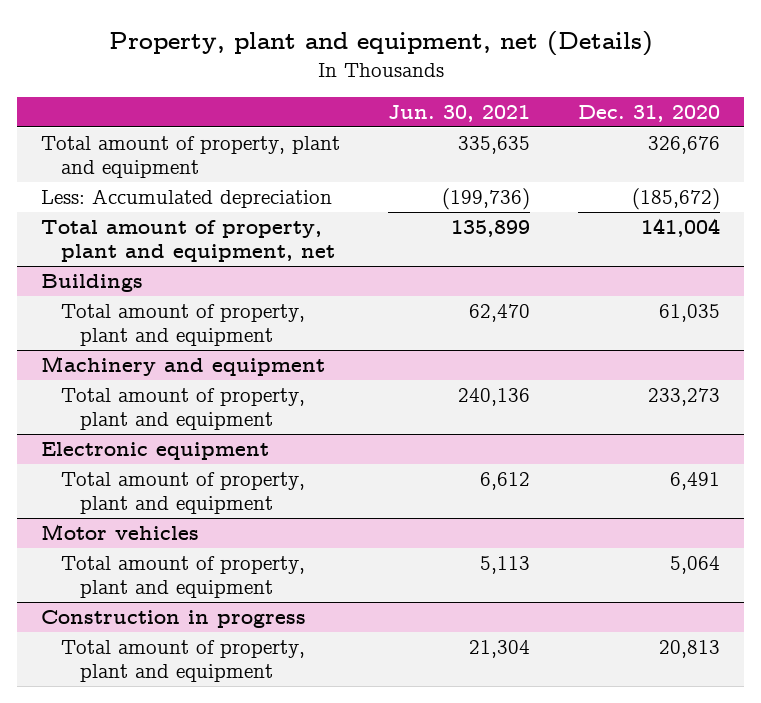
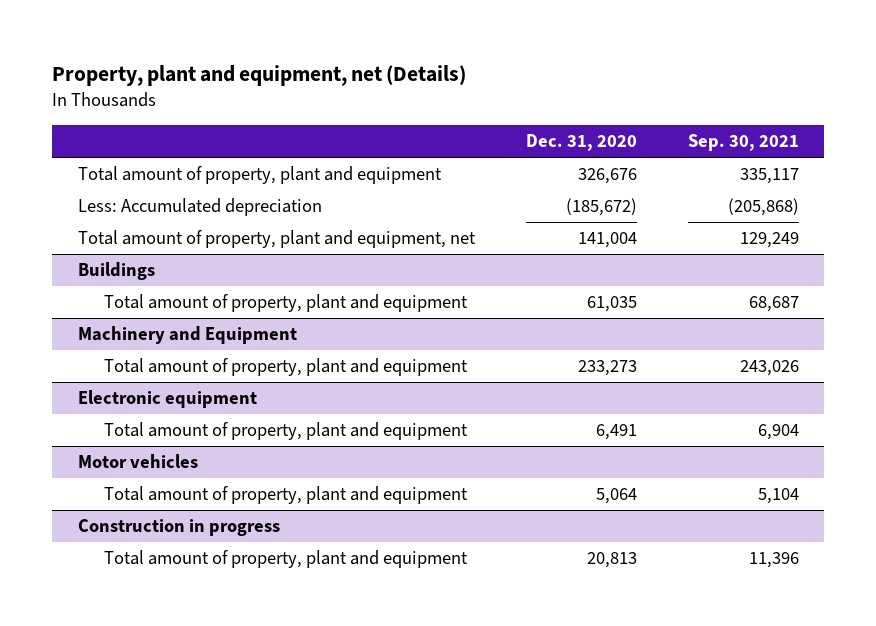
- | Jun. 30, 2021 | Dec. 31, 2020
+ | Dec. 31, 2020 | Sep. 30, 2021
- Machinery and equipment
+ Machinery and Equipment

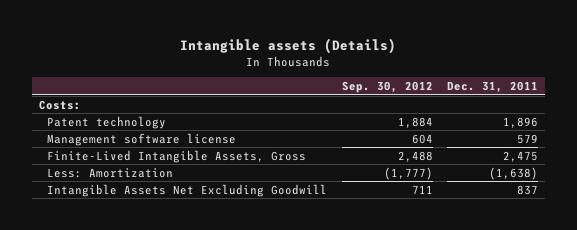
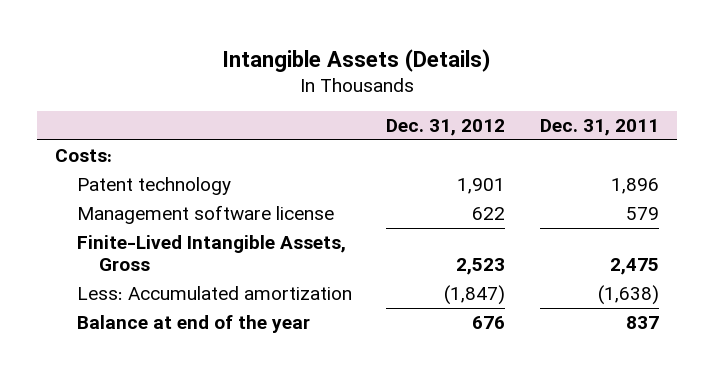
- Intangible assets (Details)
+ Intangible Assets (Details)
- | Sep. 30, 2012 | Dec. 31, 2011
+ | Dec. 31, 2012 | Dec. 31, 2011
- Less: Amortization | (1,777) | (1,638)
- Intangible Assets Net Excluding Goodwill | 711 | 837
+ Less: Accumulated amortization | (1,847) | (1,638)
+ Balance at end of the year | 676 | 837

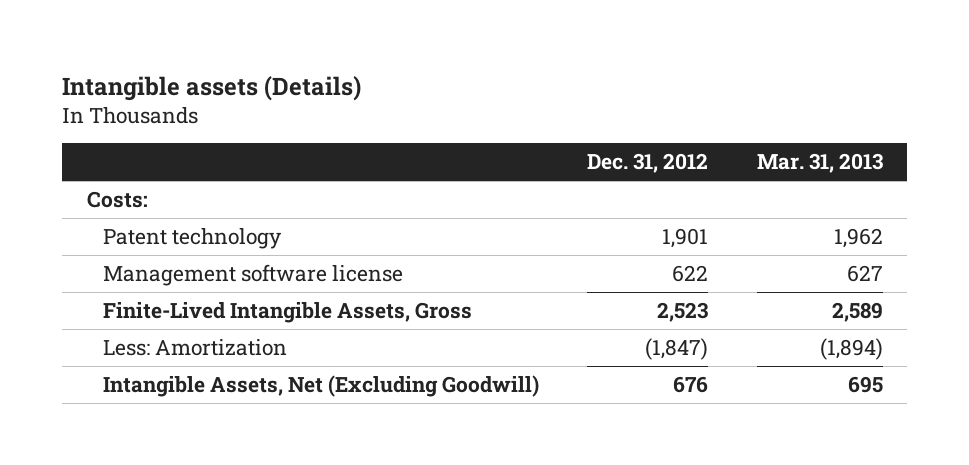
- Intangible Assets (Details)
+ Intangible assets (Details)
- | Dec. 31, 2012 | Dec. 31, 2011
+ | Dec. 31, 2012 | Mar. 31, 2013
- Less: Accumulated amortization | (1,847) | (1,638)
- Balance at end of the year | 676 | 837
+ Less: Amortization | (1,847) | (1,894)
+ Intangible Assets, Net (Excluding Goodwill) | 676 | 695

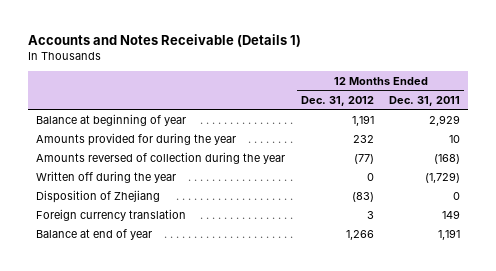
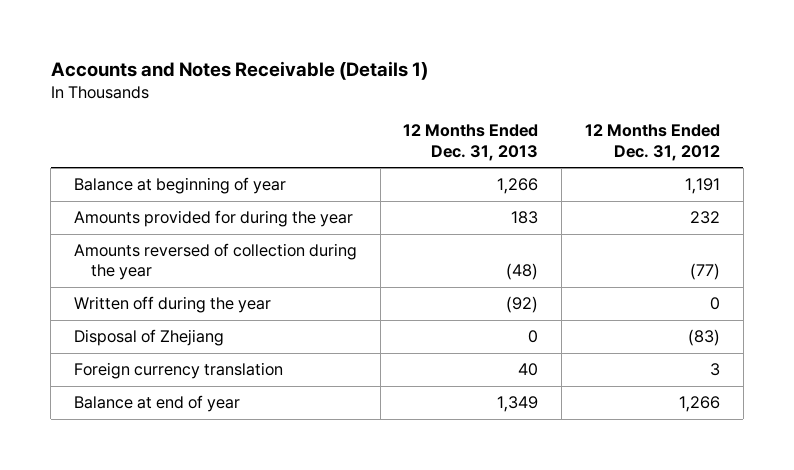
- | 12 Months Ended Dec. 31, 2012 | 12 Months Ended Dec. 31, 2011
+ | 12 Months Ended Dec. 31, 2013 | 12 Months Ended Dec. 31, 2012
- Disposition of Zhejiang | (83) | 0
+ Disposal of Zhejiang | 0 | (83)

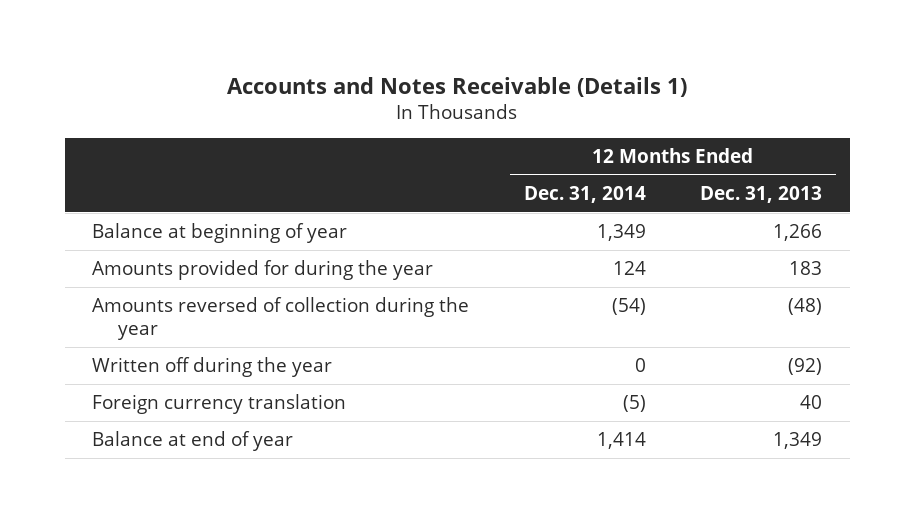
- | 12 Months Ended Dec. 31, 2013 | 12 Months Ended Dec. 31, 2012
+ | 12 Months Ended Dec. 31, 2014 | 12 Months Ended Dec. 31, 2013
- Disposal of Zhejiang | 0 | (83)

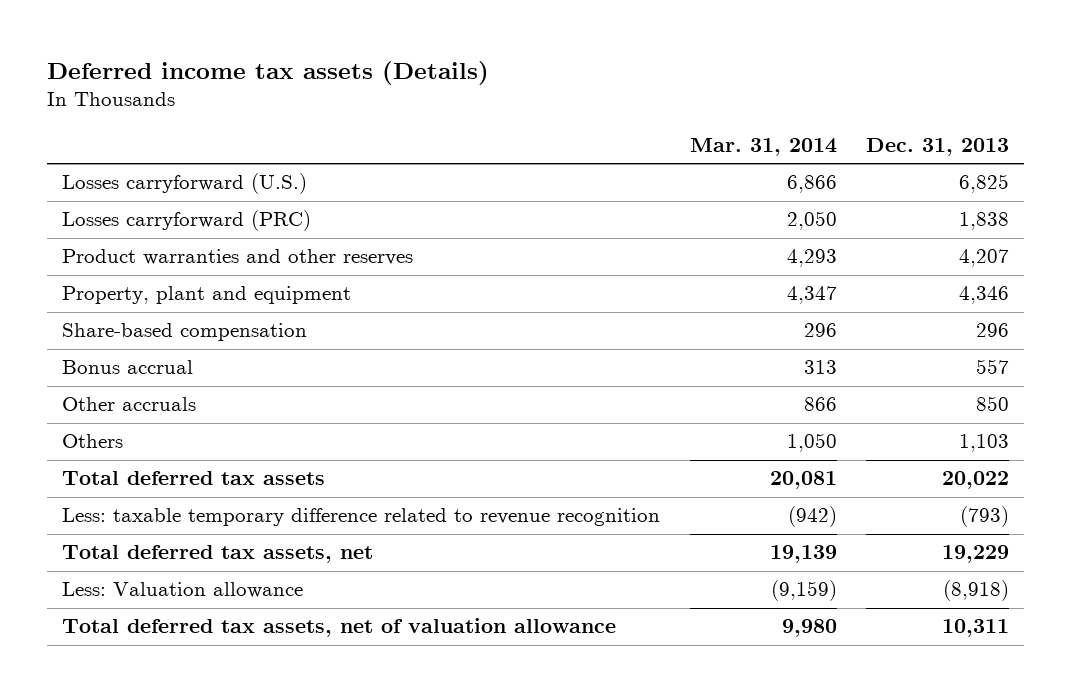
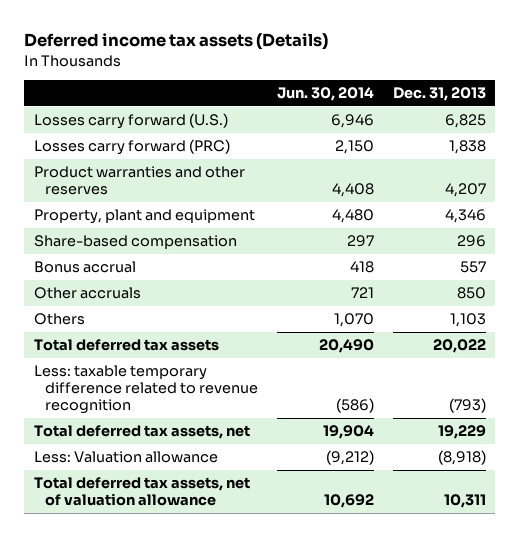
- | Mar. 31, 2014 | Dec. 31, 2013
+ | Jun. 30, 2014 | Dec. 31, 2013
- Losses carryforward (U.S.) | 6,866 | 6,825
- Losses carryforward (PRC) | 2,050 | 1,838
+ Losses carry forward (U.S.) | 6,946 | 6,825
+ Losses carry forward (PRC) | 2,150 | 1,838

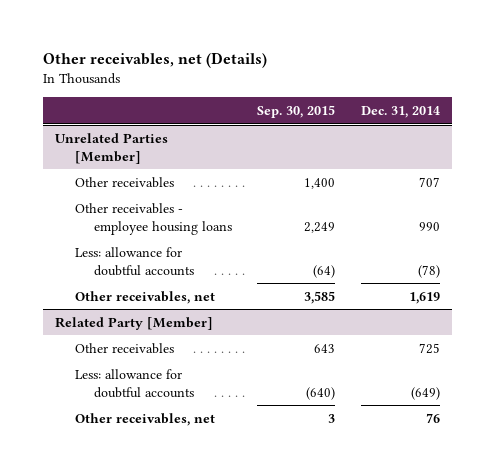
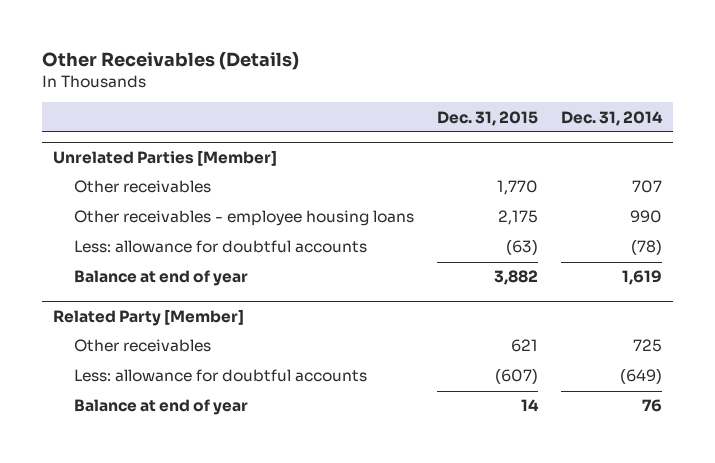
- Other receivables, net (Details)
+ Other Receivables (Details)
- | Sep. 30, 2015 | Dec. 31, 2014
+ | Dec. 31, 2015 | Dec. 31, 2014
@ Unrelated Parties [Member]
- Other receivables, net | 3,585 | 1,619
+ Balance at end of year | 3,882 | 1,619
@ Related Party [Member]
- Other receivables, net | 3 | 76
+ Balance at end of year | 14 | 76

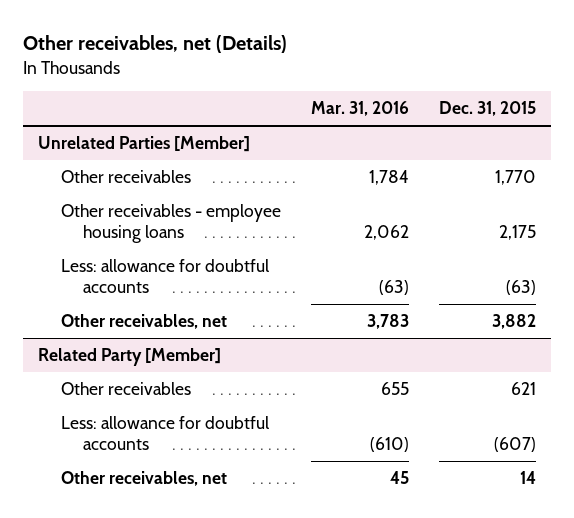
- Other Receivables (Details)
+ Other receivables, net (Details)
- | Dec. 31, 2015 | Dec. 31, 2014
+ | Mar. 31, 2016 | Dec. 31, 2015
@ Unrelated Parties [Member]
- Balance at end of year | 3,882 | 1,619
+ Other receivables, net | 3,783 | 3,882
@ Related Party [Member]
- Balance at end of year | 14 | 76
+ Other receivables, net | 45 | 14

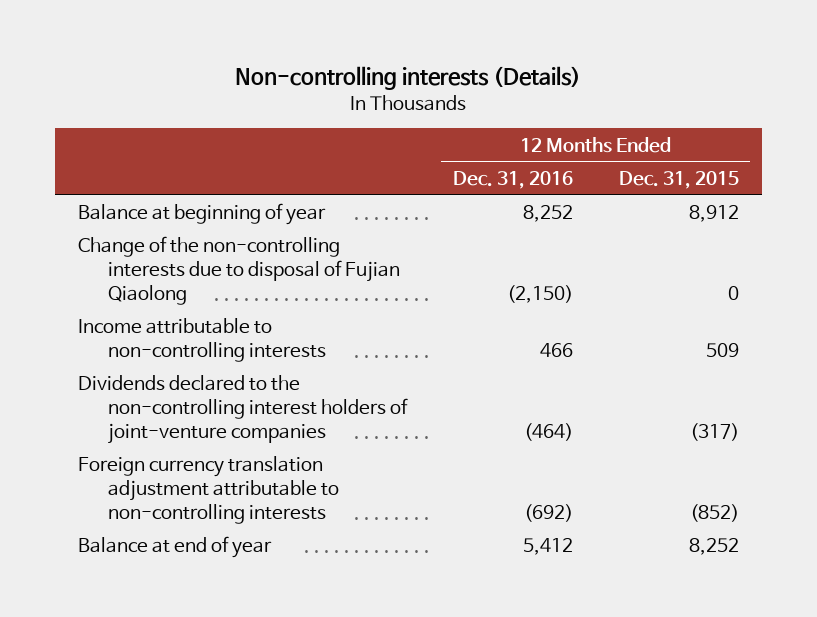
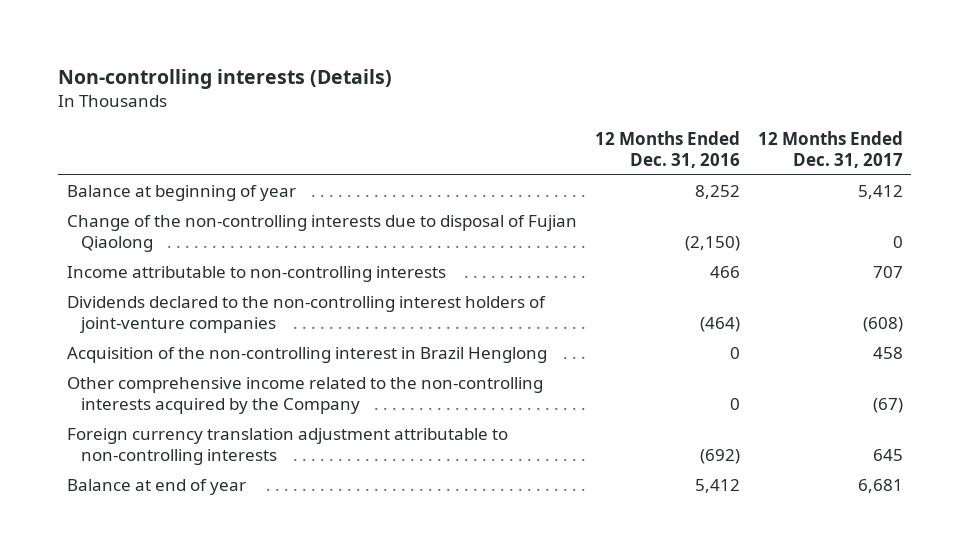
- | 12 Months Ended Dec. 31, 2016 | 12 Months Ended Dec. 31, 2015
+ | 12 Months Ended Dec. 31, 2016 | 12 Months Ended Dec. 31, 2017
+ Acquisition of the non-controlling interest in Brazil Henglong | 0 | 458
+ Other comprehensive income related to the non-controlling interests acquired by the Company | 0 | (67)

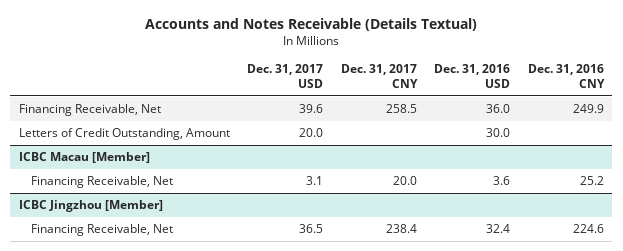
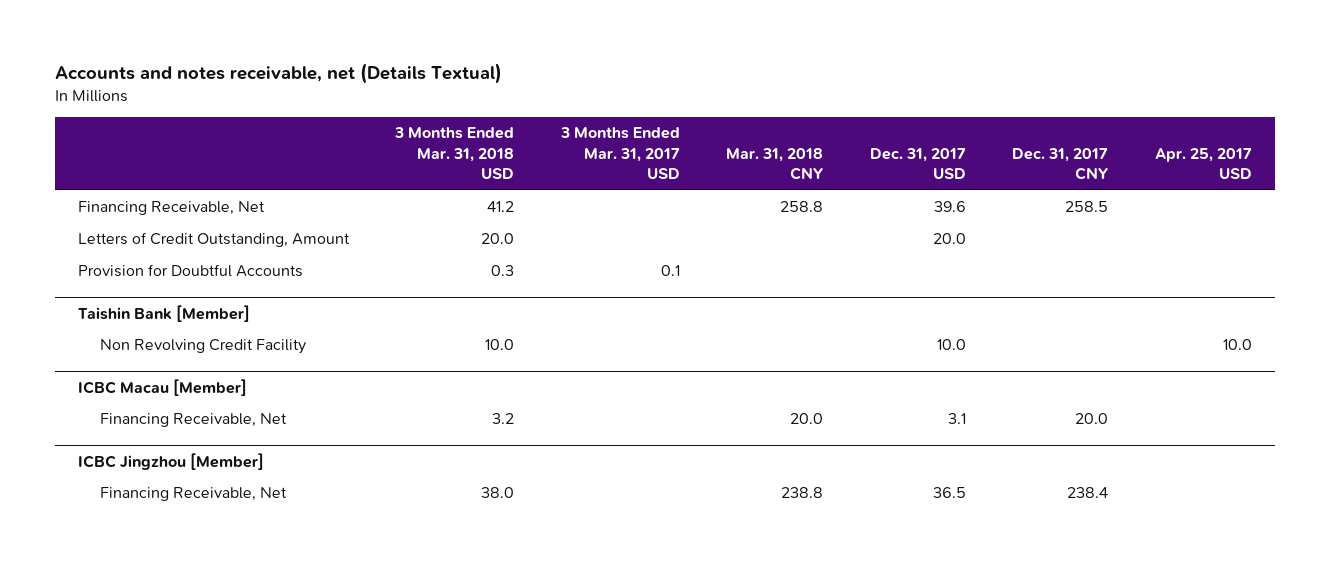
- Accounts and Notes Receivable (Details Textual)
+ Accounts and notes receivable, net (Details Textual)
- | Dec. 31, 2017 USD | Dec. 31, 2017 CNY | Dec. 31, 2016 USD | Dec. 31, 2016 CNY
+ | 3 Months Ended Mar. 31, 2018 USD | 3 Months Ended Mar. 31, 2017 USD | Mar. 31, 2018 CNY | Dec. 31, 2017 USD | Dec. 31, 2017 CNY | Apr. 25, 2017 USD
+ Provision for Doubtful Accounts | 0.3 | 0.1 | | | |
+ Taishin Bank [Member]
+ Non Revolving Credit Facility | 10.0 | | | 10.0 | | 10.0

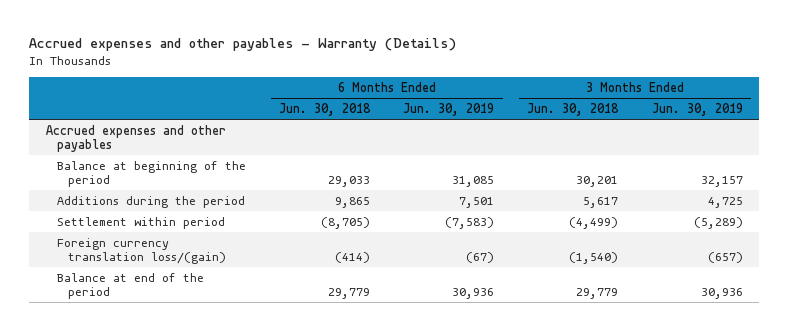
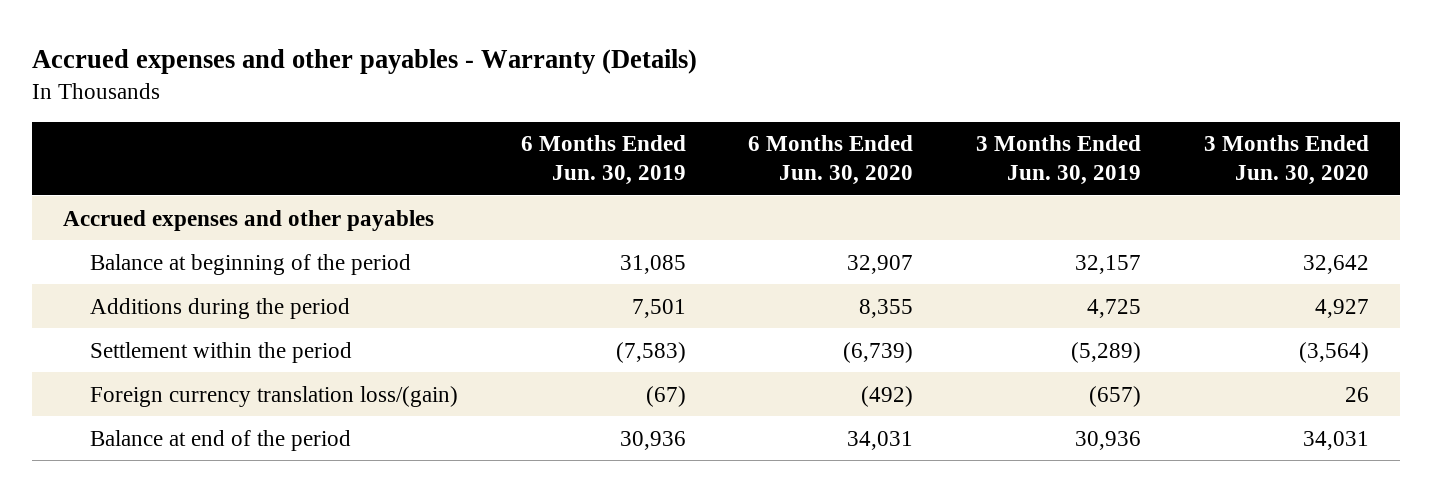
- | 6 Months Ended Jun. 30, 2018 | 6 Months Ended Jun. 30, 2019 | 3 Months Ended Jun. 30, 2018 | 3 Months Ended Jun. 30, 2019
+ | 6 Months Ended Jun. 30, 2019 | 6 Months Ended Jun. 30, 2020 | 3 Months Ended Jun. 30, 2019 | 3 Months Ended Jun. 30, 2020
- Settlement within period | (8,705) | (7,583) | (4,499) | (5,289)
+ Settlement within the period | (7,583) | (6,739) | (5,289) | (3,564)

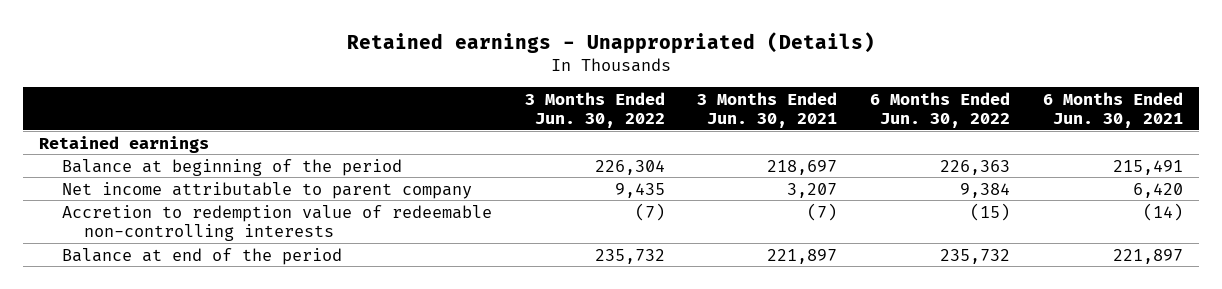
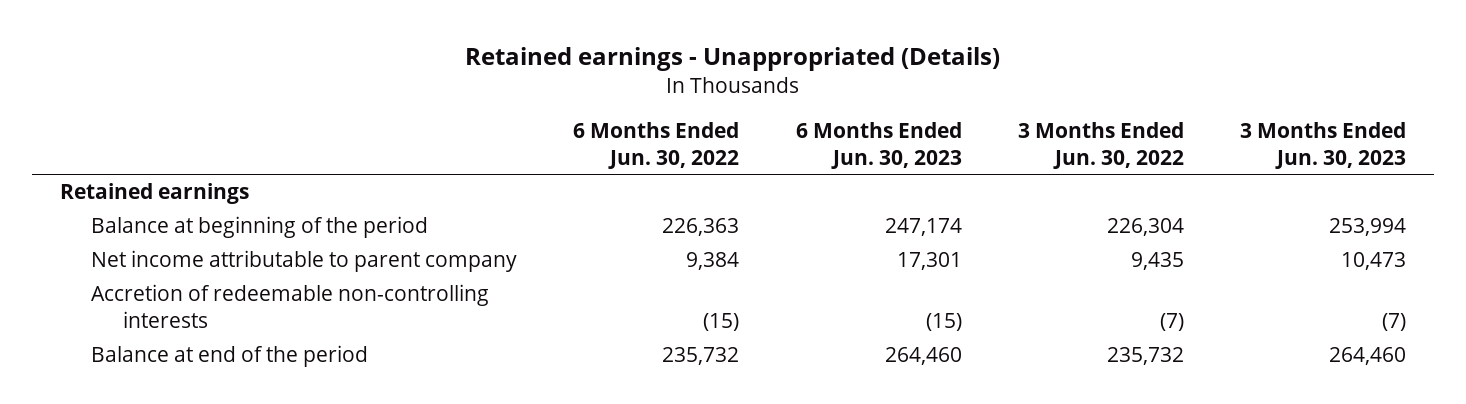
- | 3 Months Ended Jun. 30, 2022 | 3 Months Ended Jun. 30, 2021 | 6 Months Ended Jun. 30, 2022 | 6 Months Ended Jun. 30, 2021
+ | 6 Months Ended Jun. 30, 2022 | 6 Months Ended Jun. 30, 2023 | 3 Months Ended Jun. 30, 2022 | 3 Months Ended Jun. 30, 2023
- Accretion to redemption value of redeemable non-controlling interests | (7) | (7) | (15) | (14)
+ Accretion of redeemable non-controlling interests | (15) | (15) | (7) | (7)

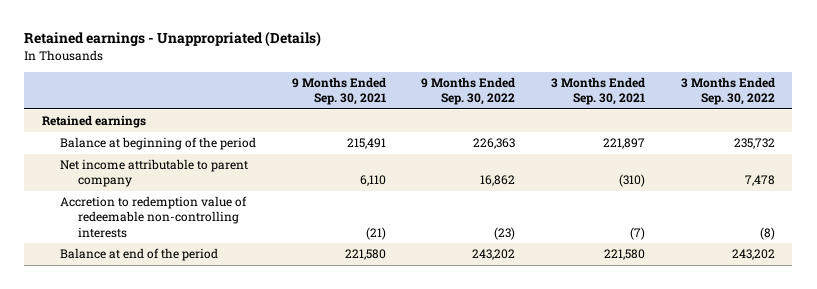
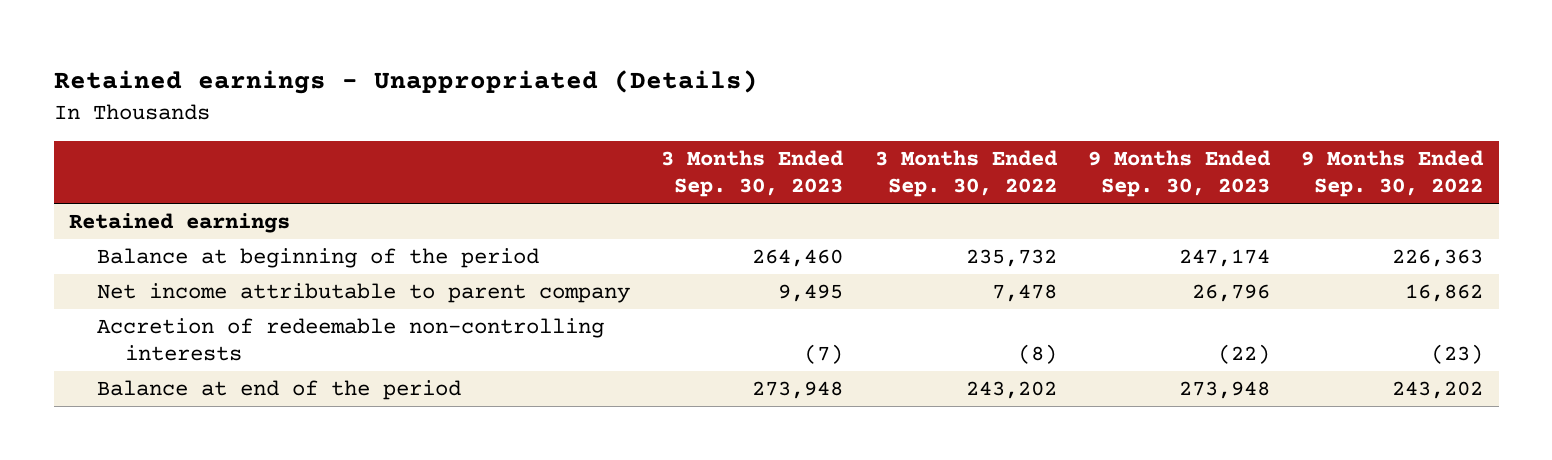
- | 9 Months Ended Sep. 30, 2021 | 9 Months Ended Sep. 30, 2022 | 3 Months Ended Sep. 30, 2021 | 3 Months Ended Sep. 30, 2022
+ | 3 Months Ended Sep. 30, 2023 | 3 Months Ended Sep. 30, 2022 | 9 Months Ended Sep. 30, 2023 | 9 Months Ended Sep. 30, 2022
- Accretion to redemption value of redeemable non-controlling interests | (21) | (23) | (7) | (8)
+ Accretion of redeemable non-controlling interests | (7) | (8) | (22) | (23)

